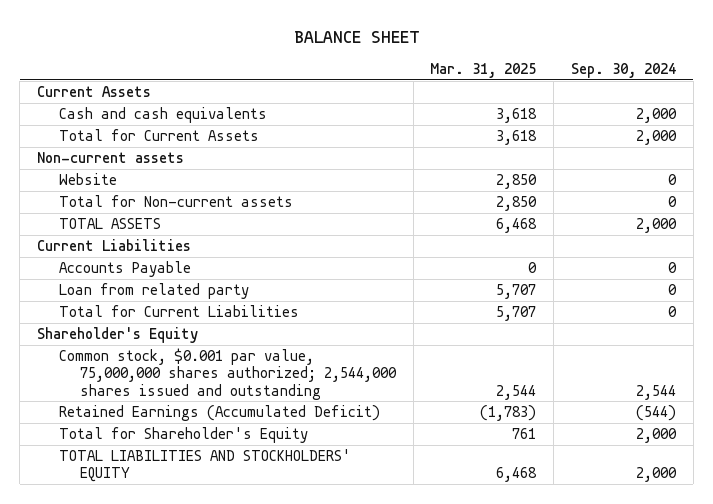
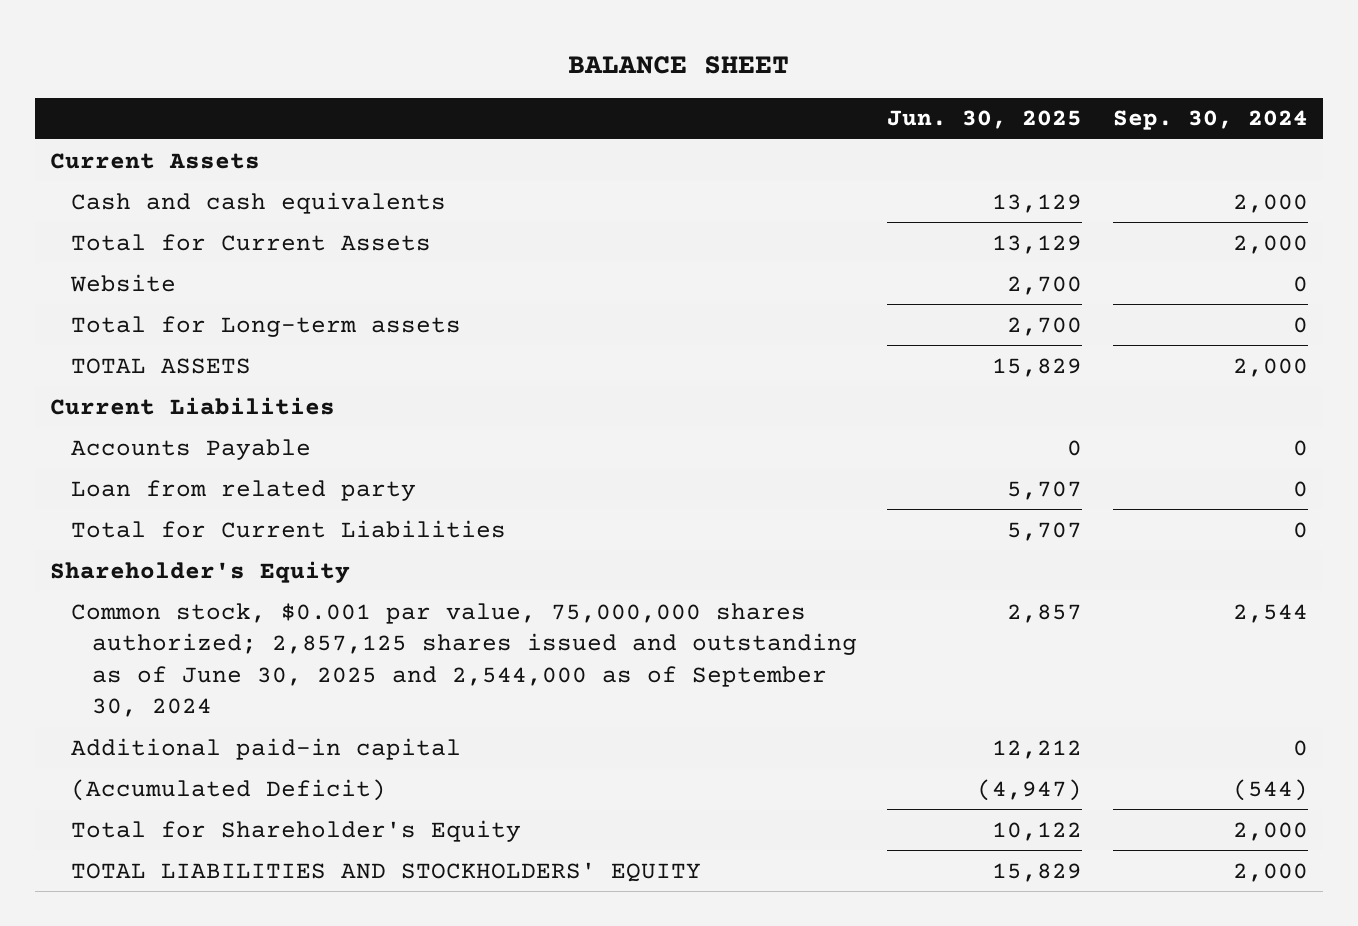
- | Mar. 31, 2025 | Sep. 30, 2024
+ | Jun. 30, 2025 | Sep. 30, 2024
- Non-current assets
- Total for Non-current assets | 2,850 | 0
+ Total for Long-term assets | 2,700 | 0
- Common stock, $0.001 par value, 75,000,000 shares authorized; 2,544,000 shares issued and outstanding | 2,544 | 2,544
- Retained Earnings (Accumulated Deficit) | (1,783) | (544)
+ Common stock, $0.001 par value, 75,000,000 shares authorized; 2,857,125 shares issued and outstanding as of June 30, 2025 and 2,544,000 as of September 30, 2024 | 2,857 | 2,544
+ Additional paid-in capital | 12,212 | 0
+ (Accumulated Deficit) | (4,947) | (544)

